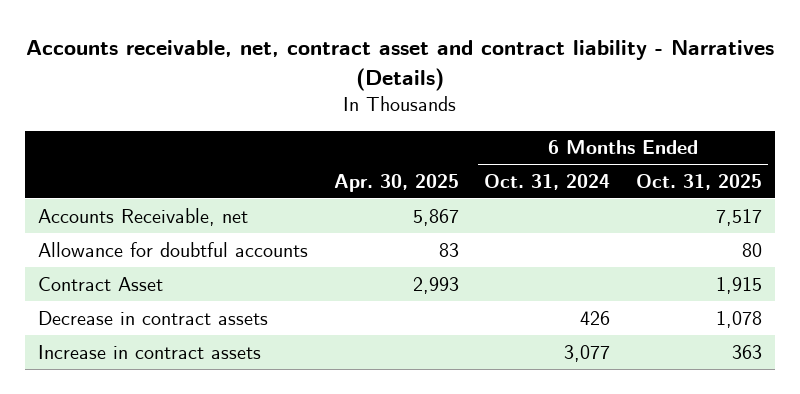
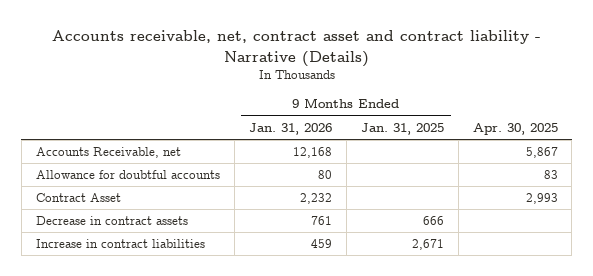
- Accounts receivable, net, contract asset and contract liability - Narratives (Details)
+ Accounts receivable, net, contract asset and contract liability - Narrative (Details)
- | Apr. 30, 2025 | 6 Months Ended Oct. 31, 2024 | 6 Months Ended Oct. 31, 2025
+ | 9 Months Ended Jan. 31, 2026 | 9 Months Ended Jan. 31, 2025 | Apr. 30, 2025
- Increase in contract assets | | 3,077 | 363
+ Increase in contract liabilities | 459 | 2,671 |

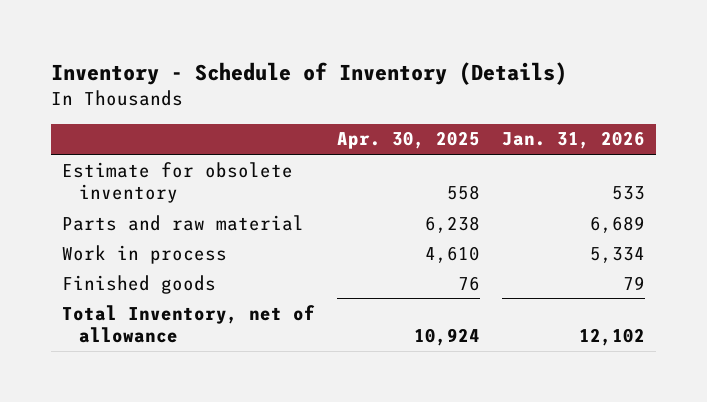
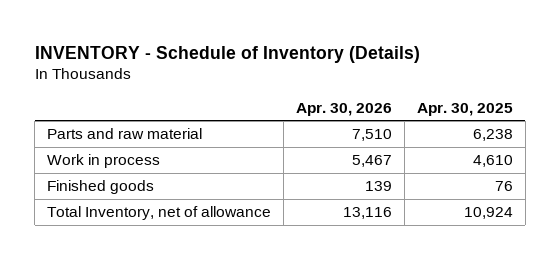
- Inventory - Schedule of Inventory (Details)
+ INVENTORY - Schedule of Inventory (Details)
- | Apr. 30, 2025 | Jan. 31, 2026
+ | Apr. 30, 2026 | Apr. 30, 2025
- Estimate for obsolete inventory | 558 | 533

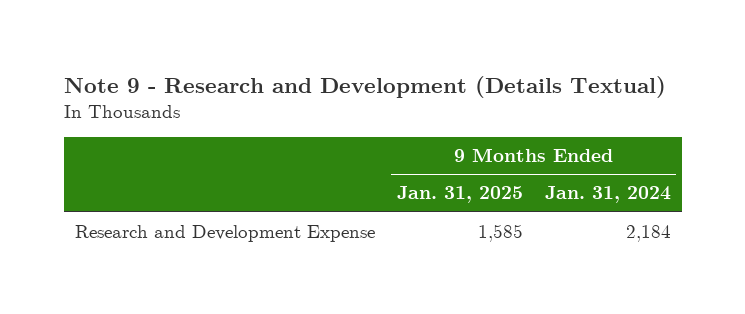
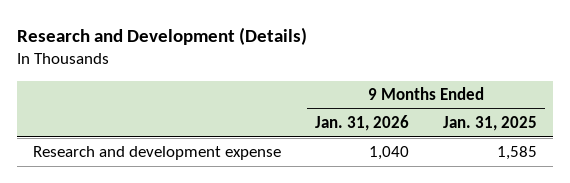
- Note 9 - Research and Development (Details Textual)
+ Research and Development (Details)
- | 9 Months Ended Jan. 31, 2025 | 9 Months Ended Jan. 31, 2024
+ | 9 Months Ended Jan. 31, 2026 | 9 Months Ended Jan. 31, 2025
- Research and Development Expense | 1,585 | 2,184
+ Research and development expense | 1,040 | 1,585

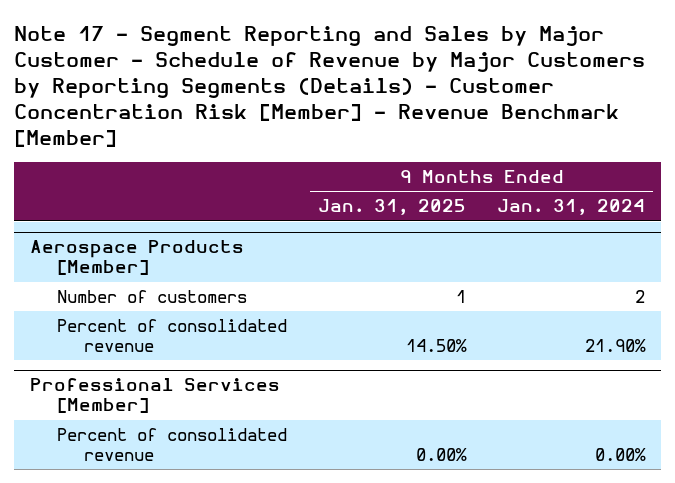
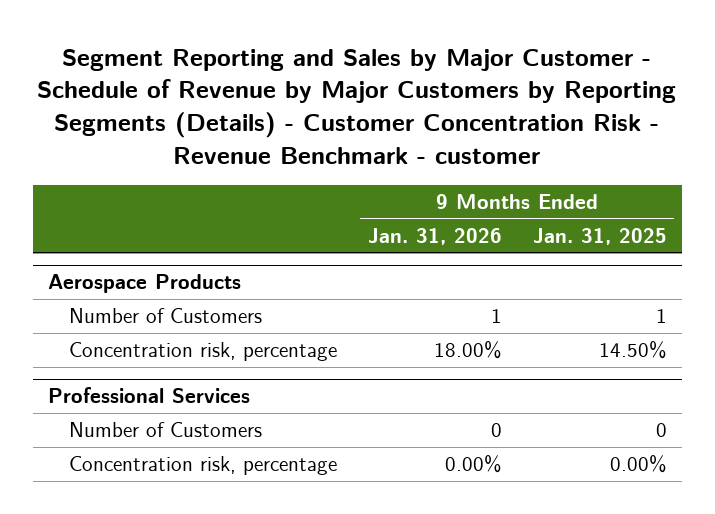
- Note 17 - Segment Reporting and Sales by Major Customer - Schedule of Revenue by Major Customers by Reporting Segments (Details) - Customer Concentration Risk [Member] - Revenue Benchmark [Member]
+ Segment Reporting and Sales by Major Customer - Schedule of Revenue by Major Customers by Reporting Segments (Details) - Customer Concentration Risk - Revenue Benchmark - customer
- | 9 Months Ended Jan. 31, 2025 | 9 Months Ended Jan. 31, 2024
+ | 9 Months Ended Jan. 31, 2026 | 9 Months Ended Jan. 31, 2025
- Aerospace Products [Member]
- Number of customers | 1 | 2
- Percent of consolidated revenue | 14.50% | 21.90%
- Professional Services [Member]
- Percent of consolidated revenue | 0.00% | 0.00%
+ Aerospace Products
+ Number of Customers | 1 | 1
+ Concentration risk, percentage | 18.00% | 14.50%
+ Professional Services
+ Number of Customers | 0 | 0
+ Concentration risk, percentage | 0.00% | 0.00%

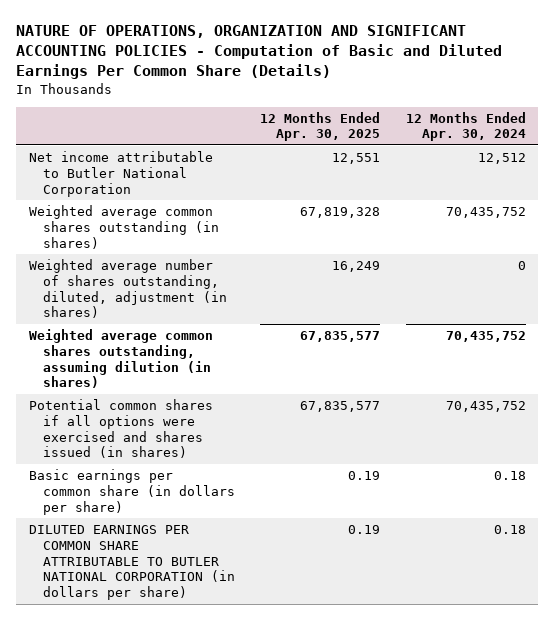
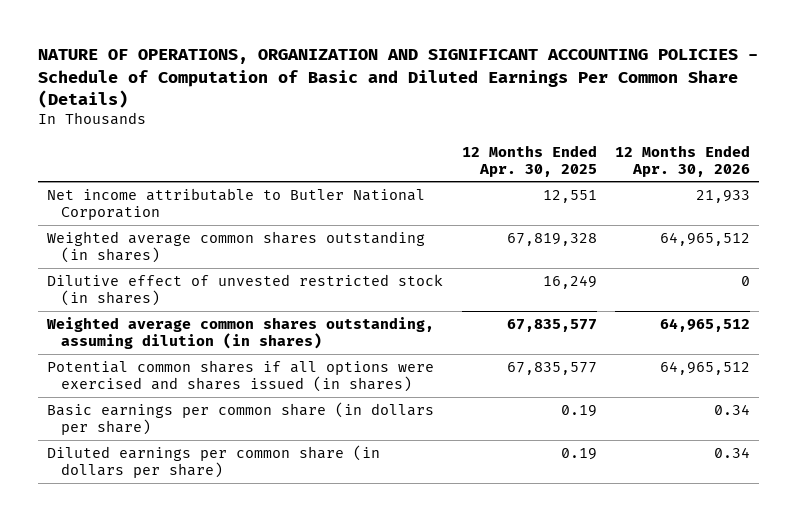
- NATURE OF OPERATIONS, ORGANIZATION AND SIGNIFICANT ACCOUNTING POLICIES - Computation of Basic and Diluted Earnings Per Common Share (Details)
+ NATURE OF OPERATIONS, ORGANIZATION AND SIGNIFICANT ACCOUNTING POLICIES - Schedule of Computation of Basic and Diluted Earnings Per Common Share (Details)
- | 12 Months Ended Apr. 30, 2025 | 12 Months Ended Apr. 30, 2024
+ | 12 Months Ended Apr. 30, 2025 | 12 Months Ended Apr. 30, 2026
- Weighted average number of shares outstanding, diluted, adjustment (in shares) | 16,249 | 0
+ Dilutive effect of unvested restricted stock (in shares) | 16,249 | 0
- DILUTED EARNINGS PER COMMON SHARE ATTRIBUTABLE TO BUTLER NATIONAL CORPORATION (in dollars per share) | 0.19 | 0.18
+ Diluted earnings per common share (in dollars per share) | 0.19 | 0.34

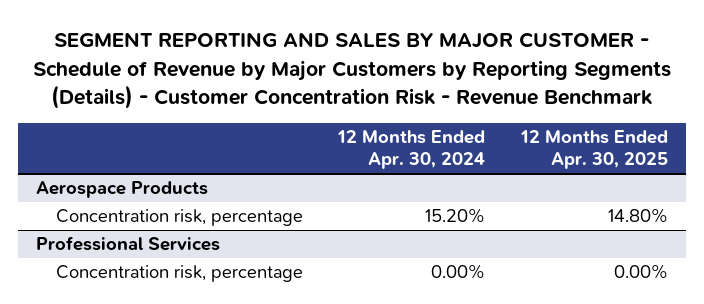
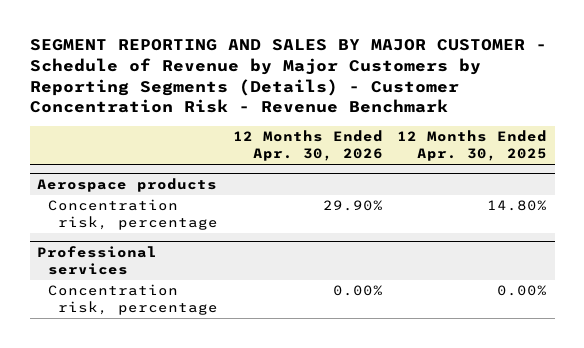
- | 12 Months Ended Apr. 30, 2024 | 12 Months Ended Apr. 30, 2025
+ | 12 Months Ended Apr. 30, 2026 | 12 Months Ended Apr. 30, 2025
- Aerospace Products
+ Aerospace products
- Professional Services
+ Professional services

